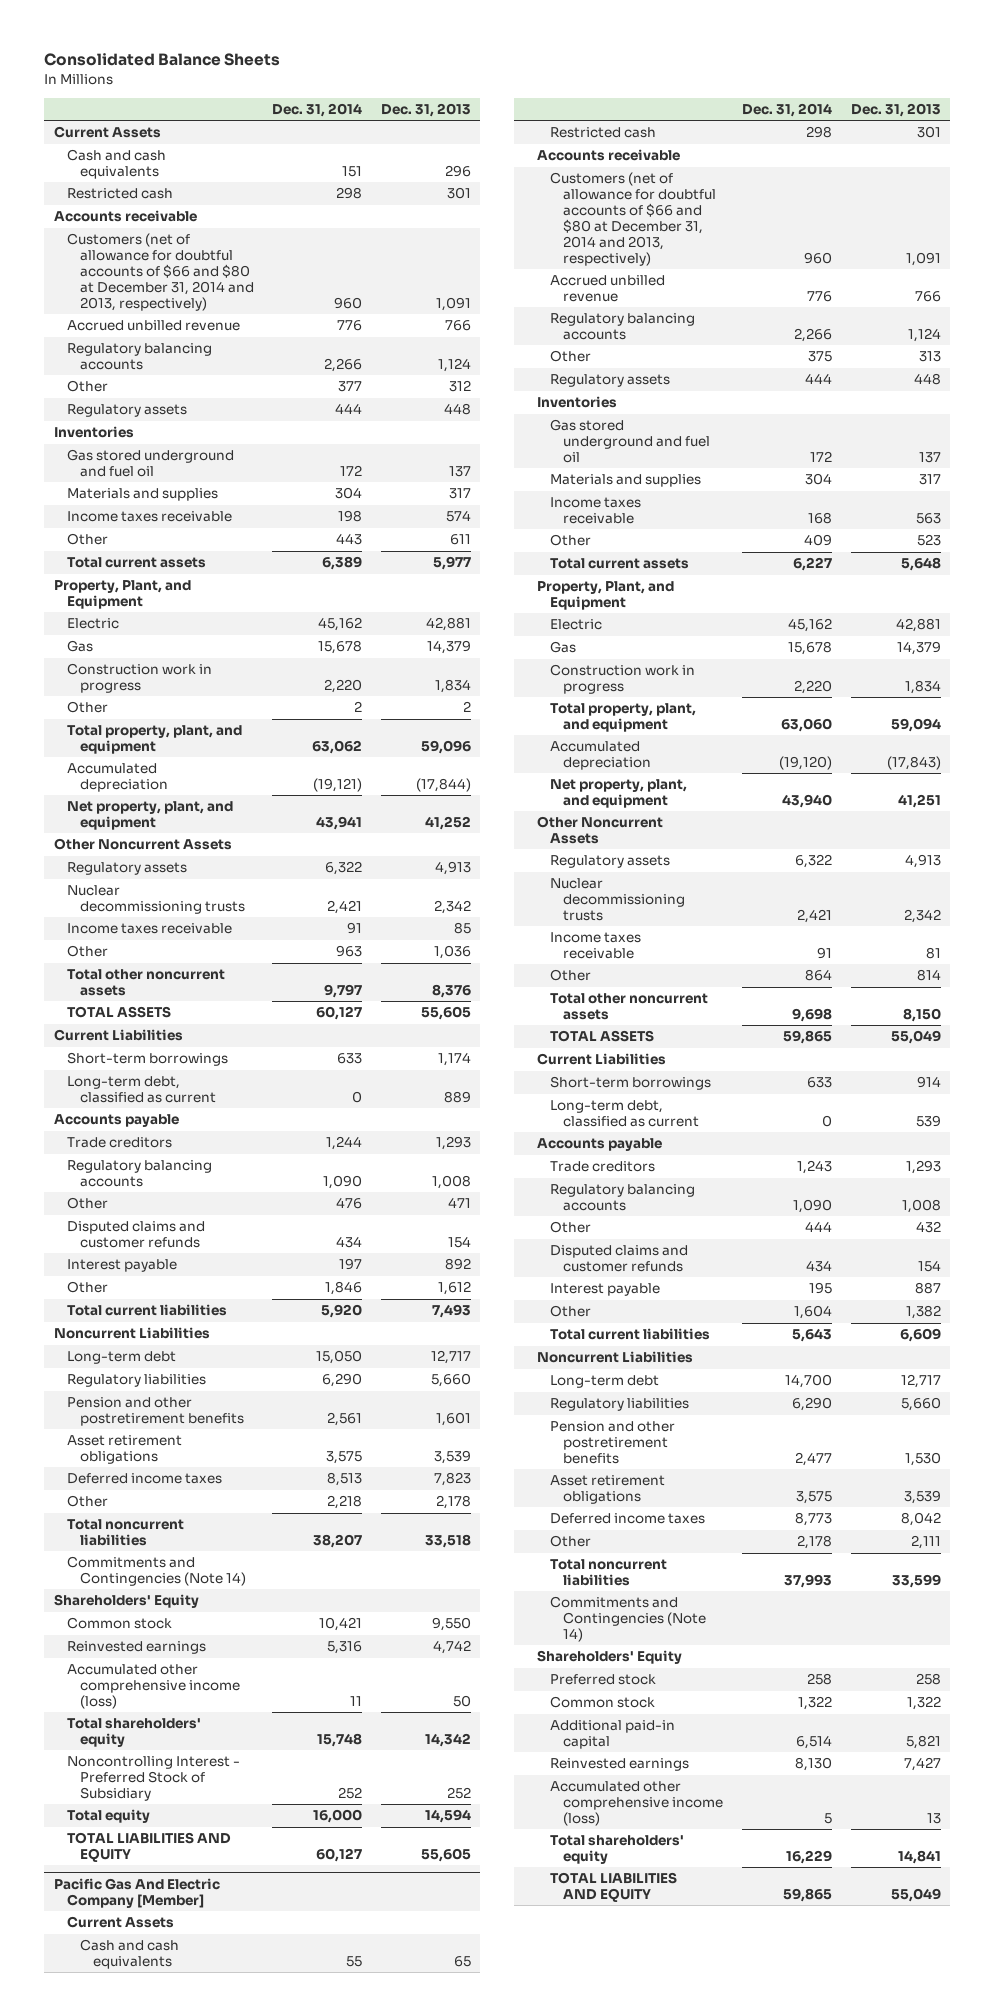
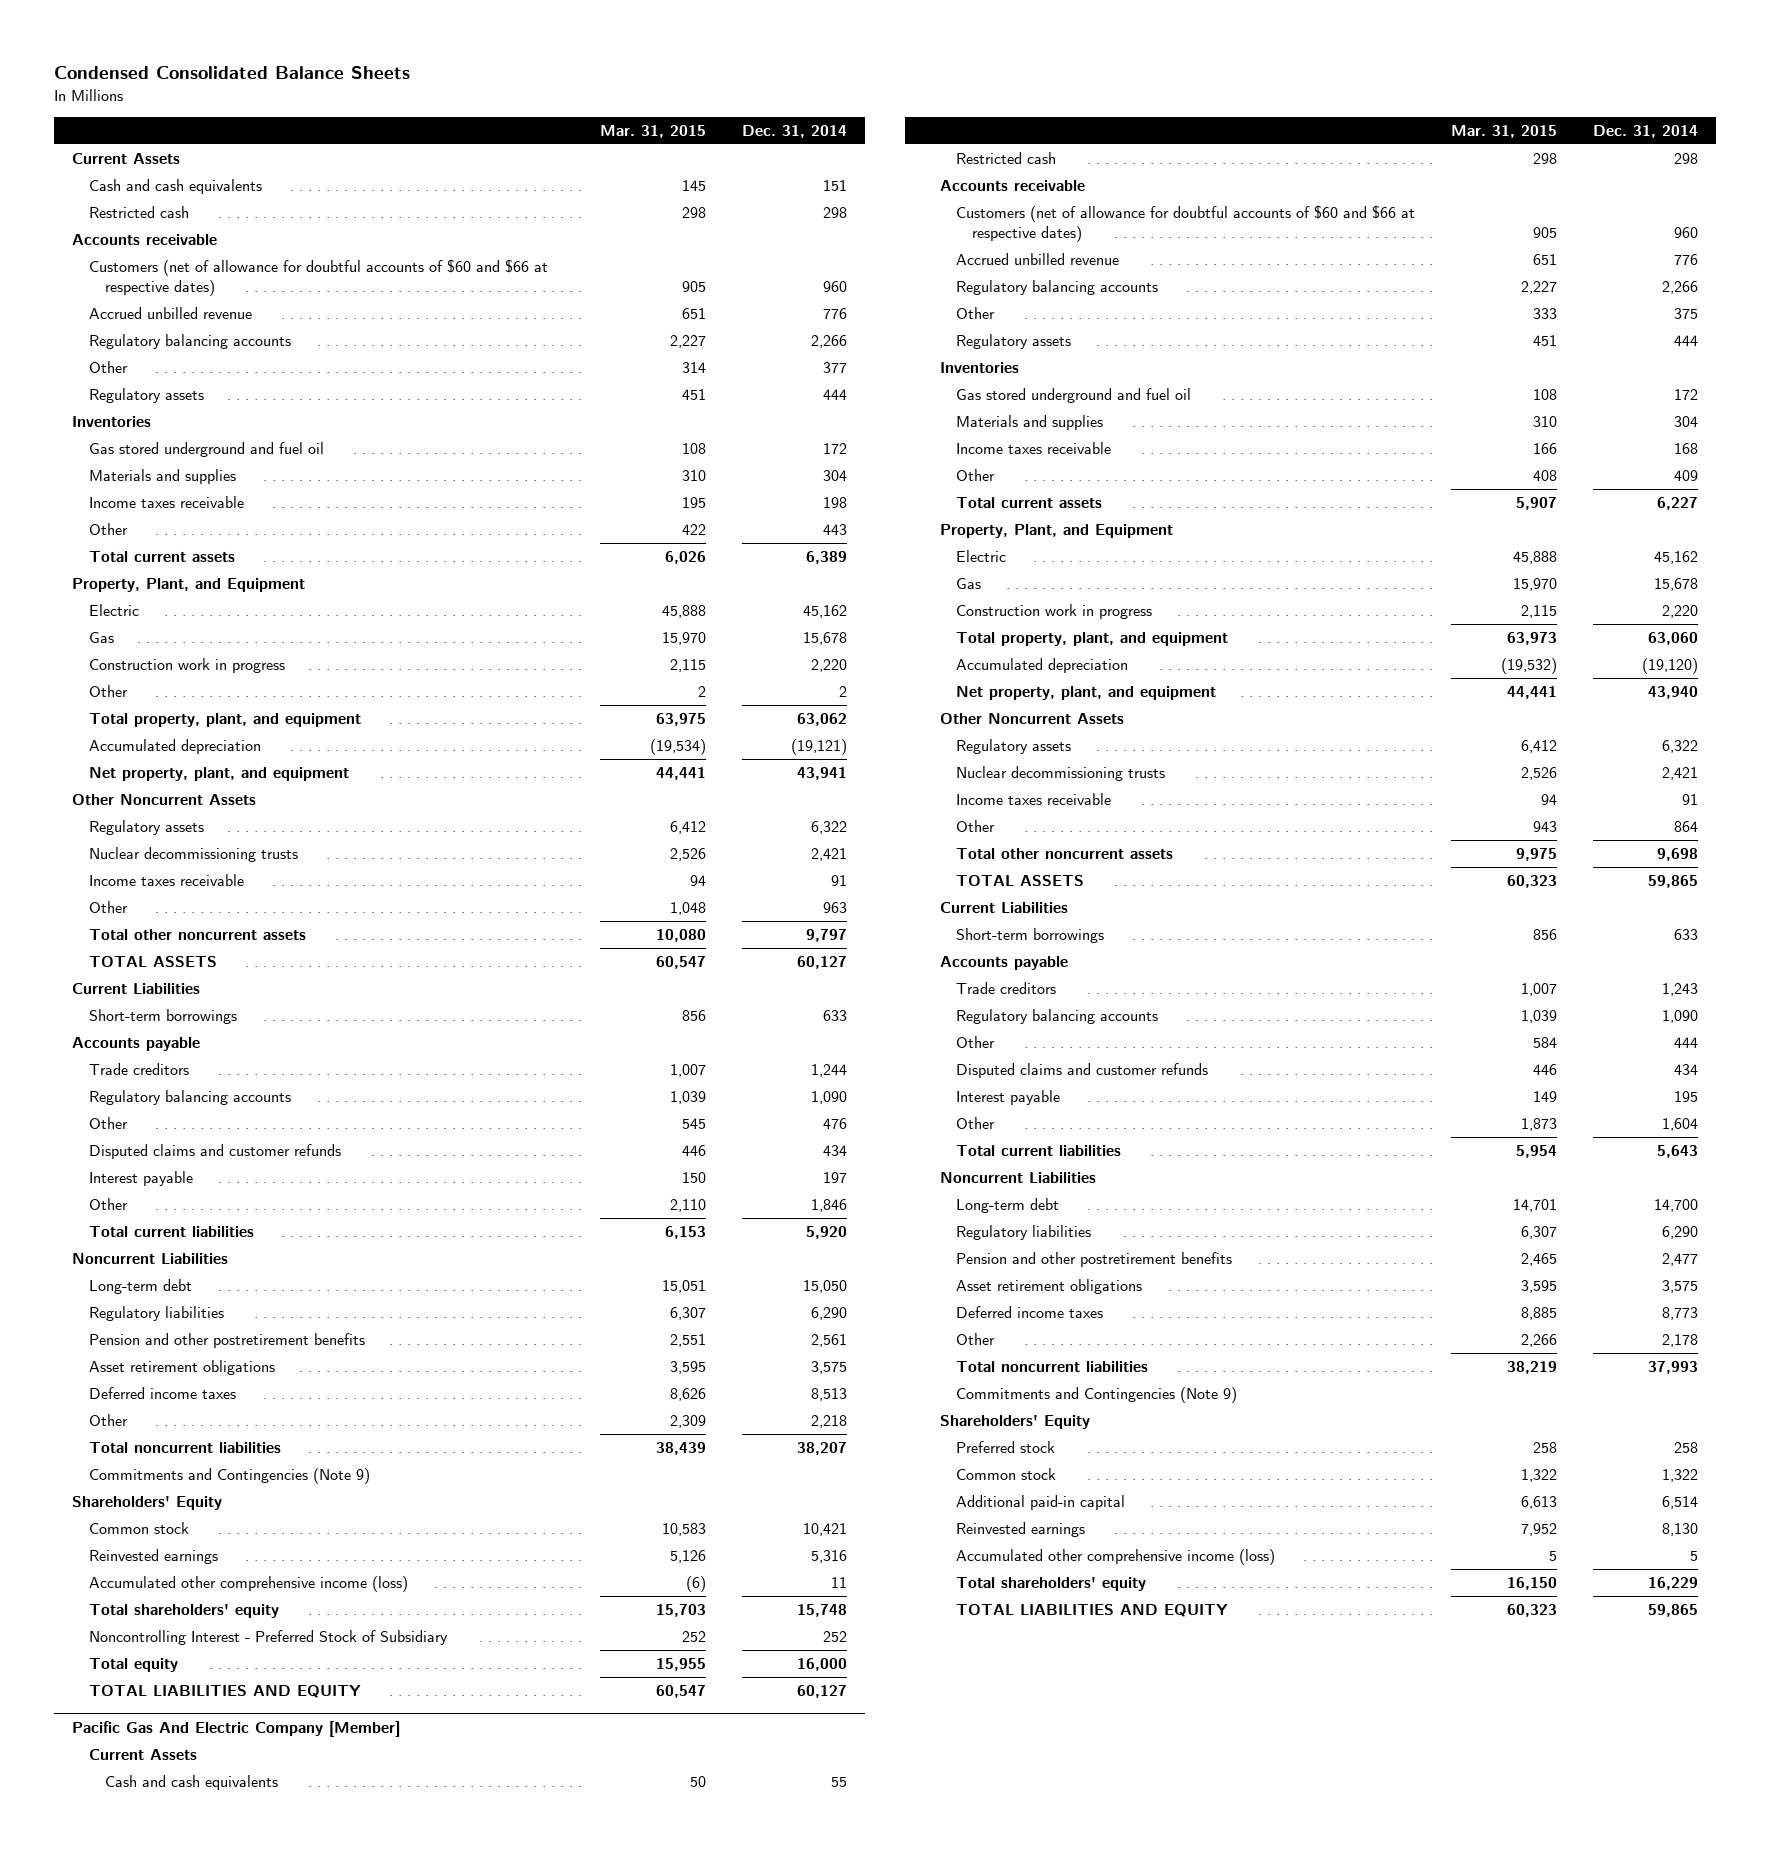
- Consolidated Balance Sheets
+ Condensed Consolidated Balance Sheets
- | Dec. 31, 2014 | Dec. 31, 2013
+ | Mar. 31, 2015 | Dec. 31, 2014
- Customers (net of allowance for doubtful accounts of $66 and $80 at December 31, 2014 and 2013, respectively) | 960 | 1,091
+ Customers (net of allowance for doubtful accounts of $60 and $66 at respective dates) | 905 | 960
- Long-term debt, classified as current | 0 | 889
- Commitments and Contingencies (Note 14)
+ Commitments and Contingencies (Note 9)
@ Pacific Gas And Electric Company [Member]
- Customers (net of allowance for doubtful accounts of $66 and $80 at December 31, 2014 and 2013, respectively) | 960 | 1,091
+ Customers (net of allowance for doubtful accounts of $60 and $66 at respective dates) | 905 | 960
- Long-term debt, classified as current | 0 | 539
- Commitments and Contingencies (Note 14)
+ Commitments and Contingencies (Note 9)

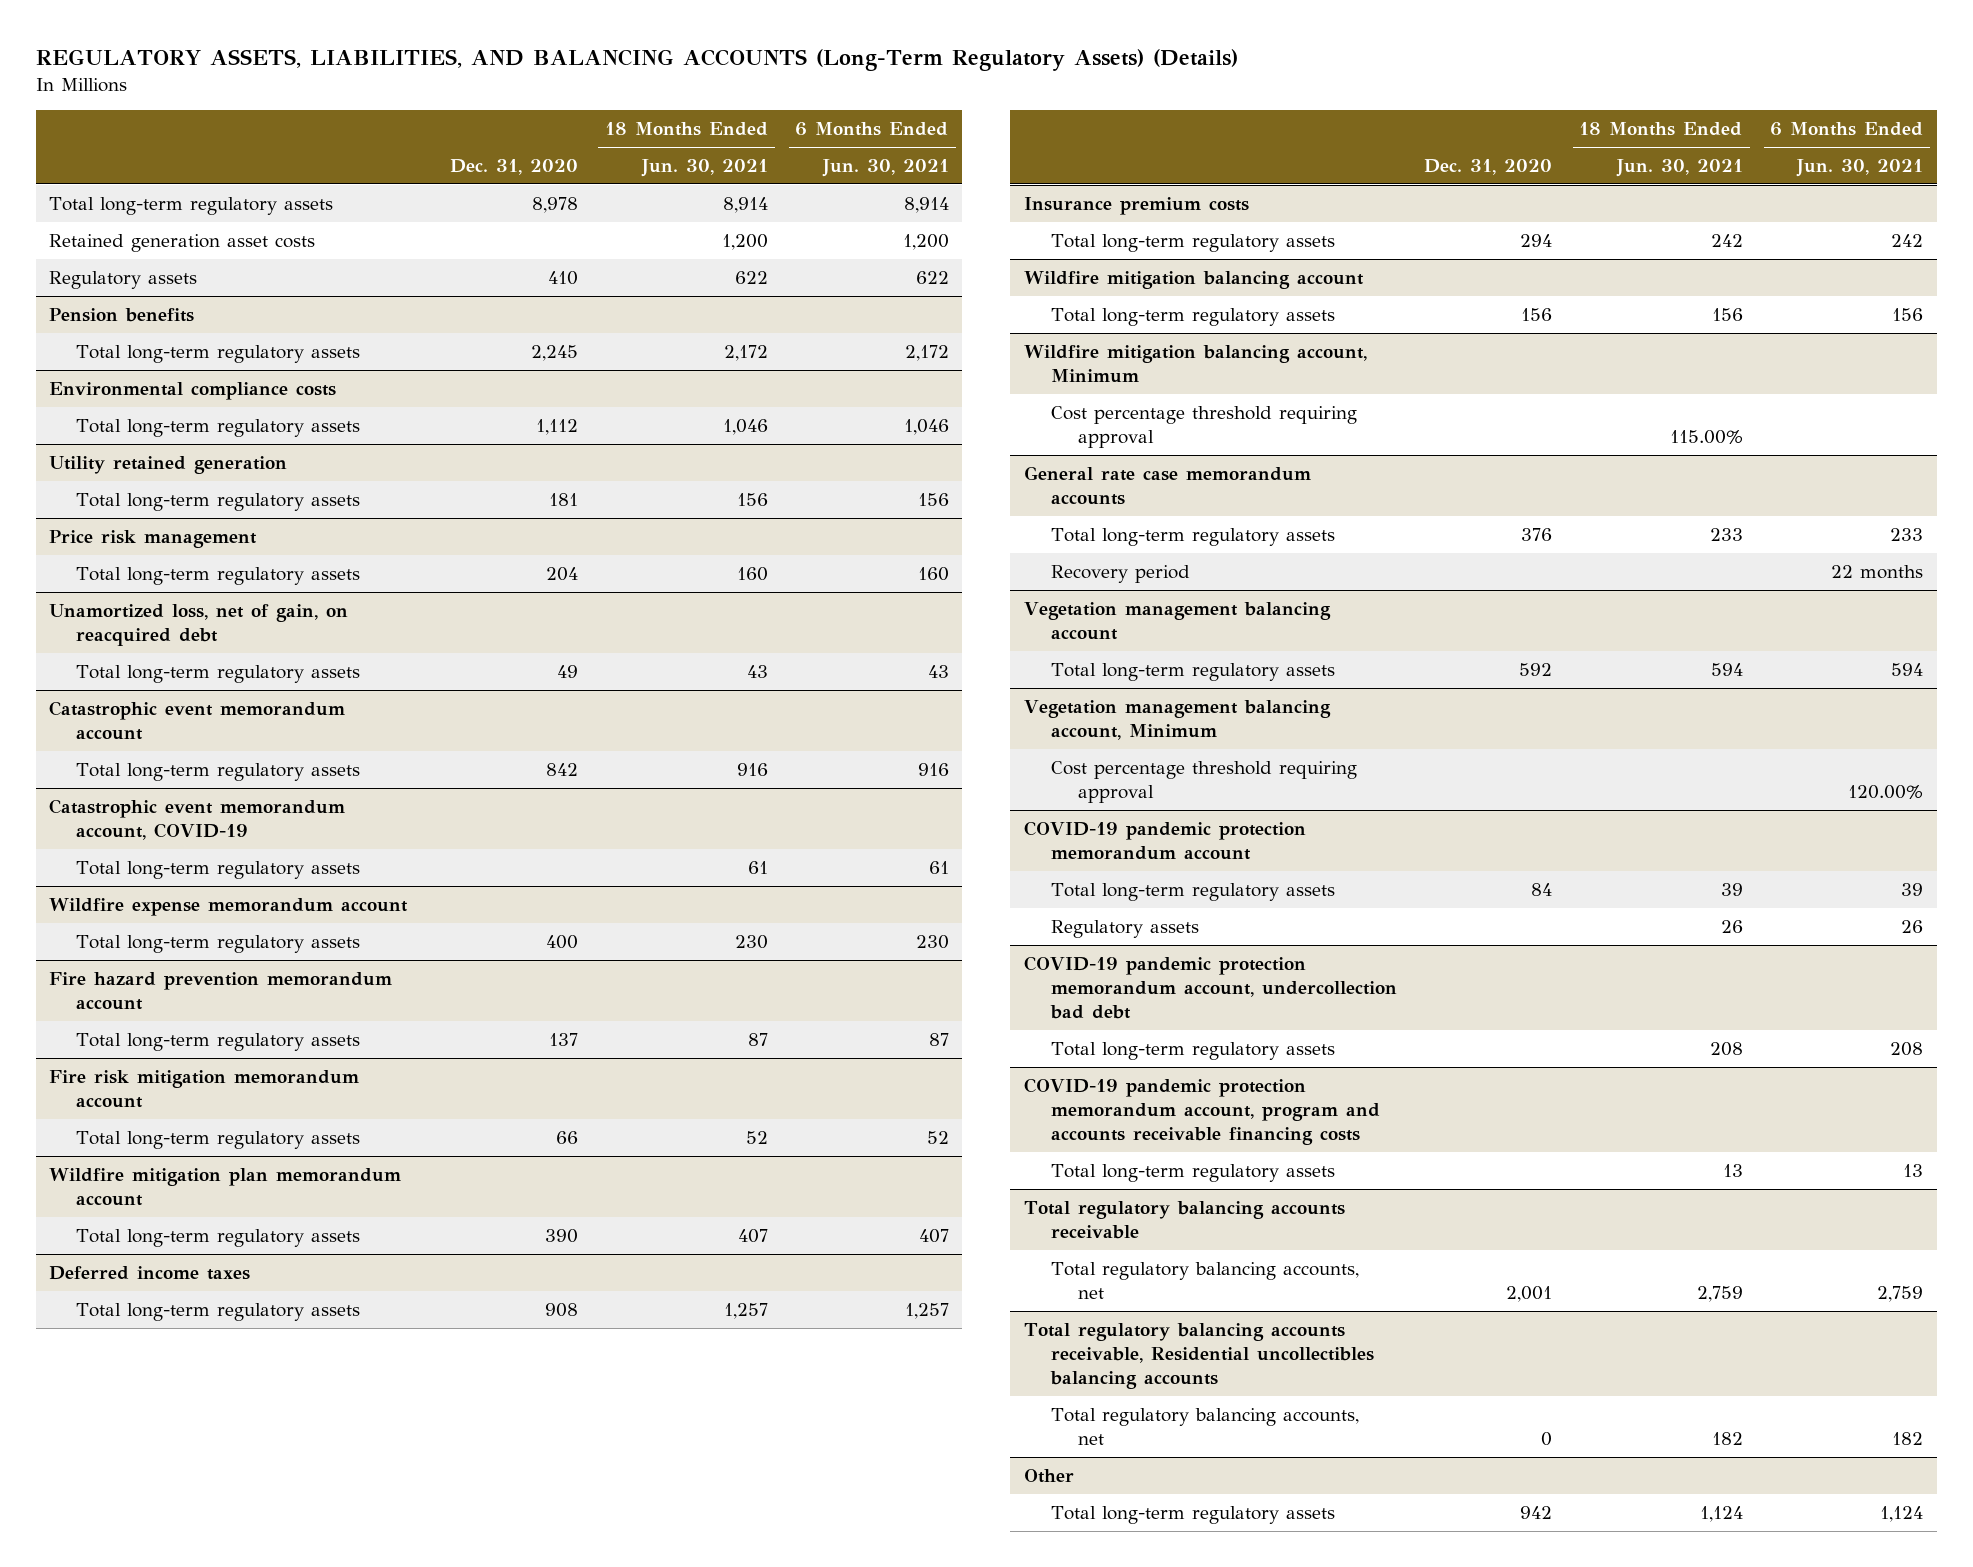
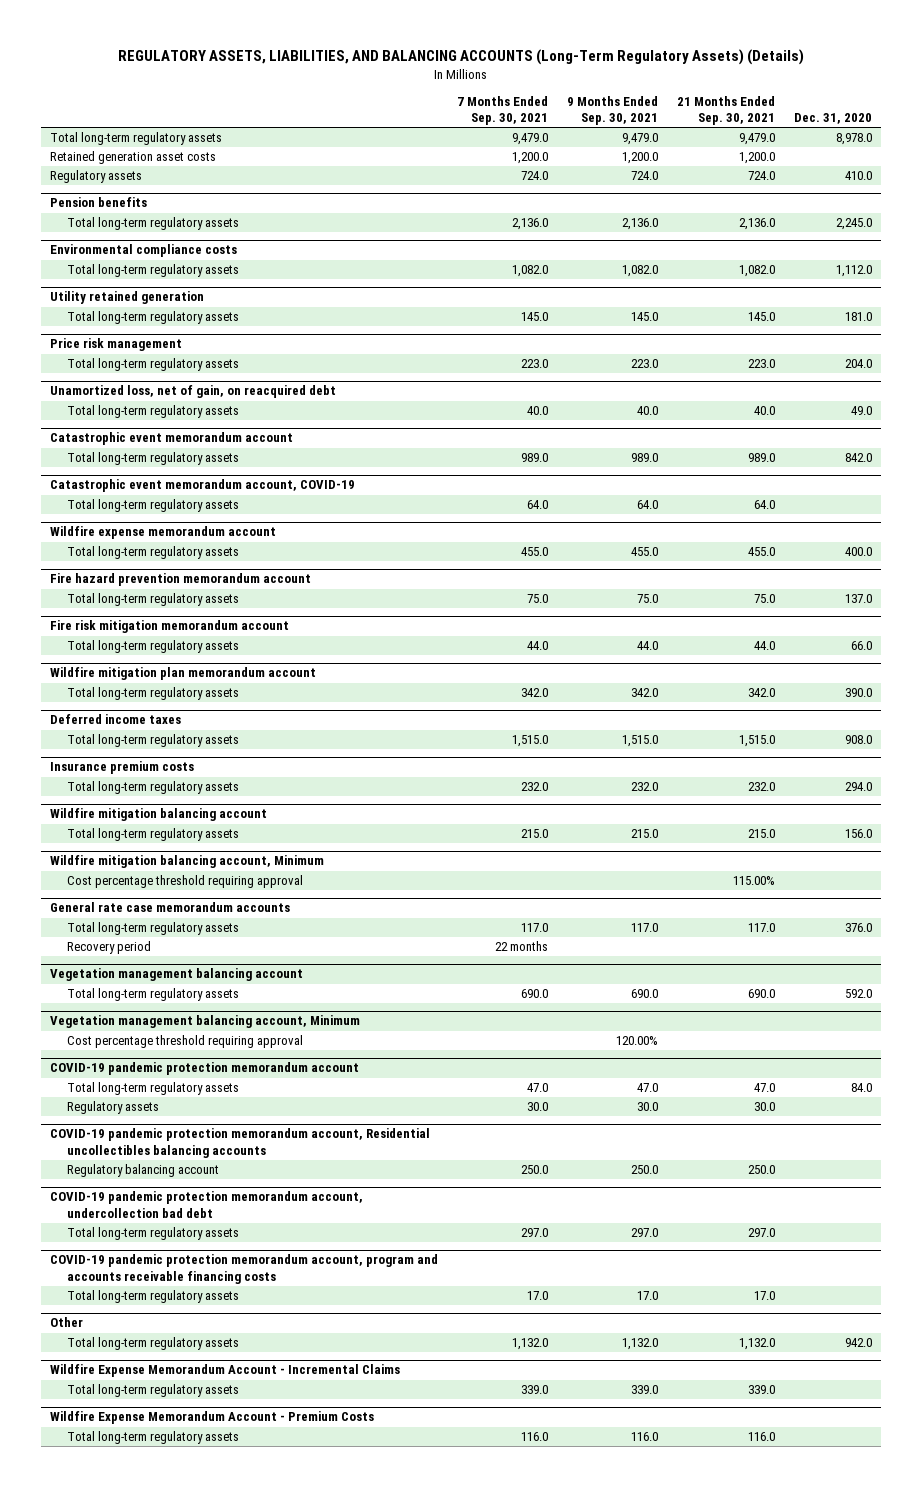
- | Dec. 31, 2020 | 18 Months Ended Jun. 30, 2021 | 6 Months Ended Jun. 30, 2021
+ | 7 Months Ended Sep. 30, 2021 | 9 Months Ended Sep. 30, 2021 | 21 Months Ended Sep. 30, 2021 | Dec. 31, 2020
- Total long-term regulatory assets | 8,978 | 8,914 | 8,914
+ Total long-term regulatory assets | 9,479.0 | 9,479.0 | 9,479.0 | 8,978.0
- Regulatory assets | 410 | 622 | 622
+ Regulatory assets | 724.0 | 724.0 | 724.0 | 410.0
@ Pension benefits
- Total long-term regulatory assets | 2,245 | 2,172 | 2,172
+ Total long-term regulatory assets | 2,136.0 | 2,136.0 | 2,136.0 | 2,245.0
@ Environmental compliance costs
- Total long-term regulatory assets | 1,112 | 1,046 | 1,046
+ Total long-term regulatory assets | 1,082.0 | 1,082.0 | 1,082.0 | 1,112.0
@ Utility retained generation
- Total long-term regulatory assets | 181 | 156 | 156
+ Total long-term regulatory assets | 145.0 | 145.0 | 145.0 | 181.0
@ Price risk management
- Total long-term regulatory assets | 204 | 160 | 160
+ Total long-term regulatory assets | 223.0 | 223.0 | 223.0 | 204.0
@ Unamortized loss, net of gain, on reacquired debt
- Total long-term regulatory assets | 49 | 43 | 43
+ Total long-term regulatory assets | 40.0 | 40.0 | 40.0 | 49.0
@ Catastrophic event memorandum account
- Total long-term regulatory assets | 842 | 916 | 916
+ Total long-term regulatory assets | 989.0 | 989.0 | 989.0 | 842.0
@ Wildfire expense memorandum account
- Total long-term regulatory assets | 400 | 230 | 230
+ Total long-term regulatory assets | 455.0 | 455.0 | 455.0 | 400.0
@ Fire hazard prevention memorandum account
- Total long-term regulatory assets | 137 | 87 | 87
+ Total long-term regulatory assets | 75.0 | 75.0 | 75.0 | 137.0
@ Fire risk mitigation memorandum account
- Total long-term regulatory assets | 66 | 52 | 52
+ Total long-term regulatory assets | 44.0 | 44.0 | 44.0 | 66.0
@ Wildfire mitigation plan memorandum account
- Total long-term regulatory assets | 390 | 407 | 407
+ Total long-term regulatory assets | 342.0 | 342.0 | 342.0 | 390.0
@ Deferred income taxes
- Total long-term regulatory assets | 908 | 1,257 | 1,257
+ Total long-term regulatory assets | 1,515.0 | 1,515.0 | 1,515.0 | 908.0
@ Insurance premium costs
- Total long-term regulatory assets | 294 | 242 | 242
+ Total long-term regulatory assets | 232.0 | 232.0 | 232.0 | 294.0
@ Wildfire mitigation balancing account
- Total long-term regulatory assets | 156 | 156 | 156
+ Total long-term regulatory assets | 215.0 | 215.0 | 215.0 | 156.0
@ General rate case memorandum accounts
- Total long-term regulatory assets | 376 | 233 | 233
+ Total long-term regulatory assets | 117.0 | 117.0 | 117.0 | 376.0
@ Vegetation management balancing account
- Total long-term regulatory assets | 592 | 594 | 594
+ Total long-term regulatory assets | 690.0 | 690.0 | 690.0 | 592.0
@ COVID-19 pandemic protection memorandum account
- Total long-term regulatory assets | 84 | 39 | 39
+ Total long-term regulatory assets | 47.0 | 47.0 | 47.0 | 84.0
+ COVID-19 pandemic protection memorandum account, Residential uncollectibles balancing accounts
+ Regulatory balancing account | 250.0 | 250.0 | 250.0 |
- Total regulatory balancing accounts receivable
- Total regulatory balancing accounts, net | 2,001 | 2,759 | 2,759
- Total regulatory balancing accounts receivable, Residential uncollectibles balancing accounts
- Total regulatory balancing accounts, net | 0 | 182 | 182
@ Other
- Total long-term regulatory assets | 942 | 1,124 | 1,124
+ Total long-term regulatory assets | 1,132.0 | 1,132.0 | 1,132.0 | 942.0
+ Wildfire Expense Memorandum Account - Incremental Claims
+ Total long-term regulatory assets | 339.0 | 339.0 | 339.0 |
+ Wildfire Expense Memorandum Account - Premium Costs
+ Total long-term regulatory assets | 116.0 | 116.0 | 116.0 |

